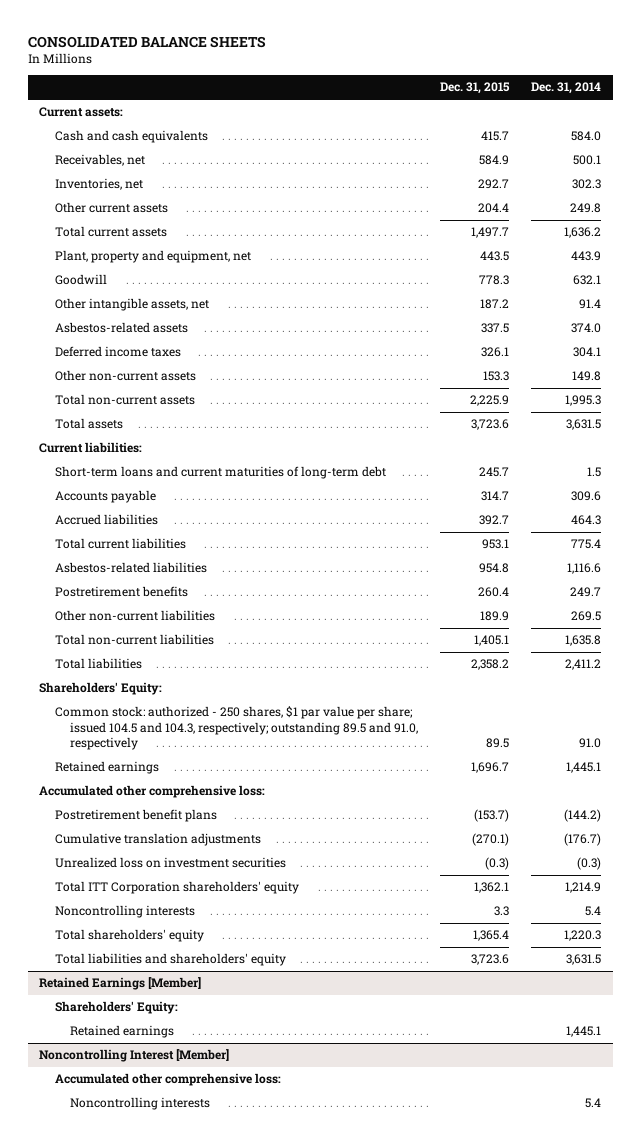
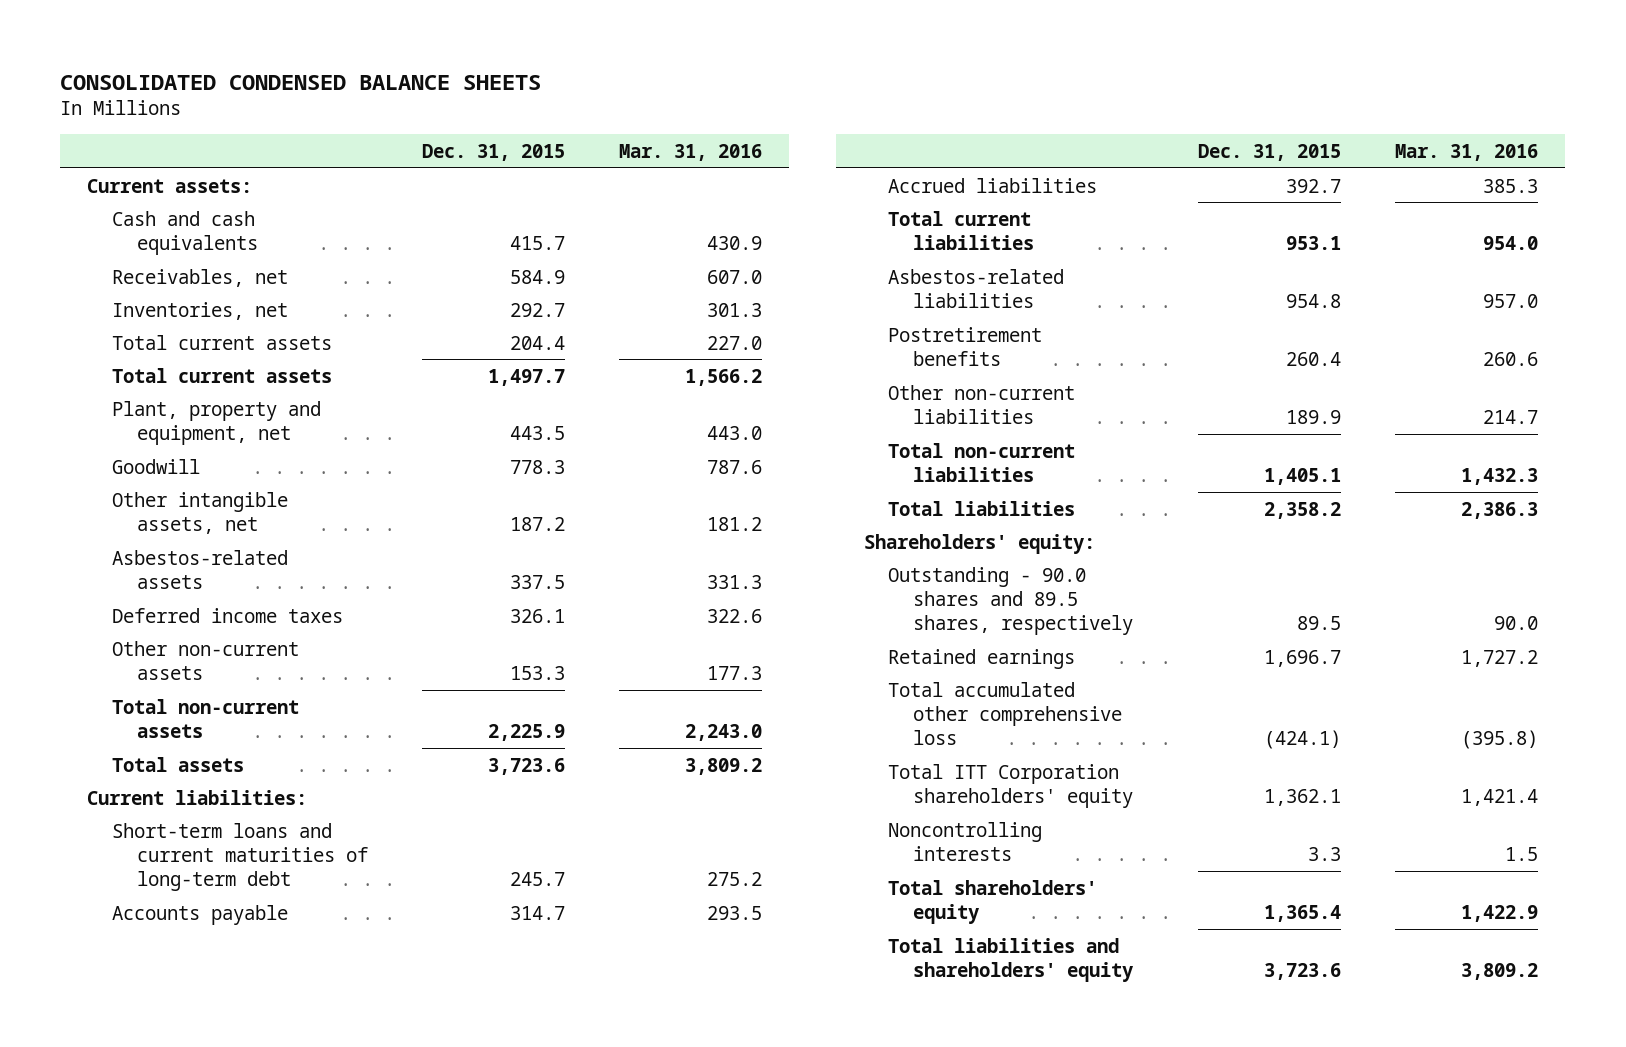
- CONSOLIDATED BALANCE SHEETS
+ CONSOLIDATED CONDENSED BALANCE SHEETS
- | Dec. 31, 2015 | Dec. 31, 2014
+ | Dec. 31, 2015 | Mar. 31, 2016
- Other current assets | 204.4 | 249.8
+ Total current assets | 204.4 | 227.0
- Shareholders' Equity:
- Common stock: authorized - 250 shares, $1 par value per share; issued 104.5 and 104.3, respectively; outstanding 89.5 and 91.0, respectively | 89.5 | 91.0
+ Shareholders' equity:
+ Outstanding - 90.0 shares and 89.5 shares, respectively | 89.5 | 90.0
- Accumulated other comprehensive loss:
- Postretirement benefit plans | (153.7) | (144.2)
- Cumulative translation adjustments | (270.1) | (176.7)
- Unrealized loss on investment securities | (0.3) | (0.3)
+ Total accumulated other comprehensive loss | (424.1) | (395.8)
- Retained Earnings [Member]
- Shareholders' Equity:
- Retained earnings | | 1,445.1
- Noncontrolling Interest [Member]
- Accumulated other comprehensive loss:
- Noncontrolling interests | | 5.4

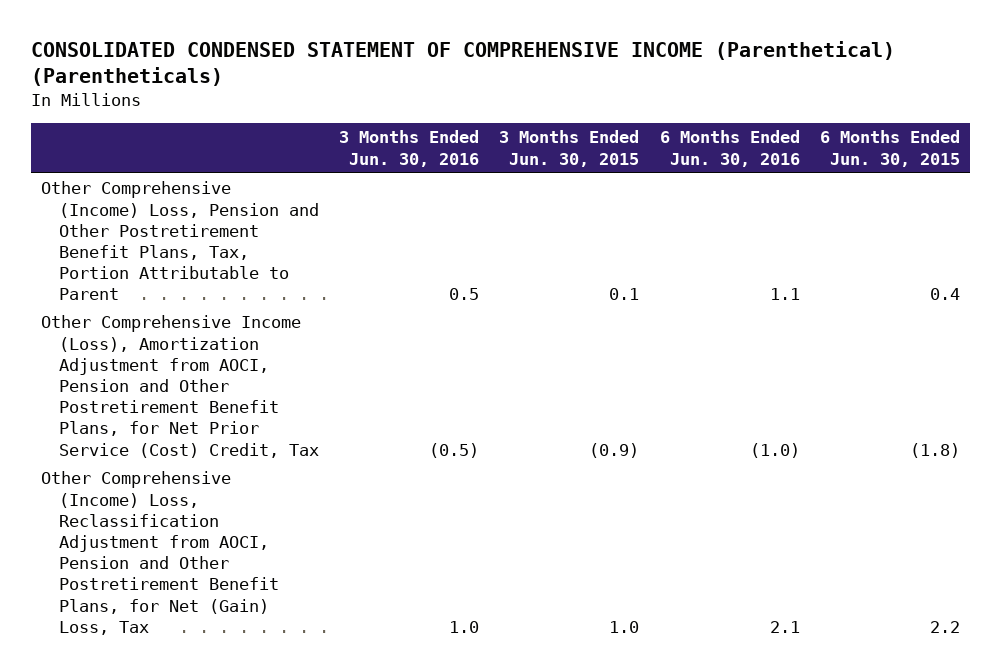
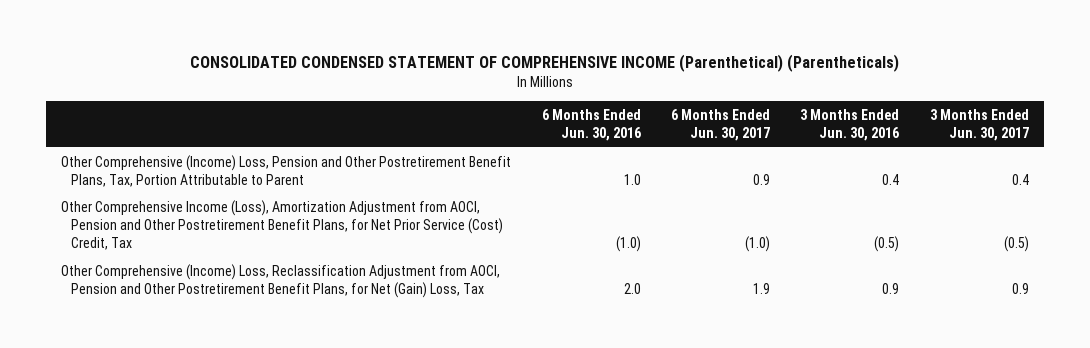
- | 3 Months Ended Jun. 30, 2016 | 3 Months Ended Jun. 30, 2015 | 6 Months Ended Jun. 30, 2016 | 6 Months Ended Jun. 30, 2015
+ | 6 Months Ended Jun. 30, 2016 | 6 Months Ended Jun. 30, 2017 | 3 Months Ended Jun. 30, 2016 | 3 Months Ended Jun. 30, 2017
- Other Comprehensive (Income) Loss, Pension and Other Postretirement Benefit Plans, Tax, Portion Attributable to Parent | 0.5 | 0.1 | 1.1 | 0.4
+ Other Comprehensive (Income) Loss, Pension and Other Postretirement Benefit Plans, Tax, Portion Attributable to Parent | 1.0 | 0.9 | 0.4 | 0.4
- Other Comprehensive (Income) Loss, Reclassification Adjustment from AOCI, Pension and Other Postretirement Benefit Plans, for Net (Gain) Loss, Tax | 1.0 | 1.0 | 2.1 | 2.2
+ Other Comprehensive (Income) Loss, Reclassification Adjustment from AOCI, Pension and Other Postretirement Benefit Plans, for Net (Gain) Loss, Tax | 2.0 | 1.9 | 0.9 | 0.9

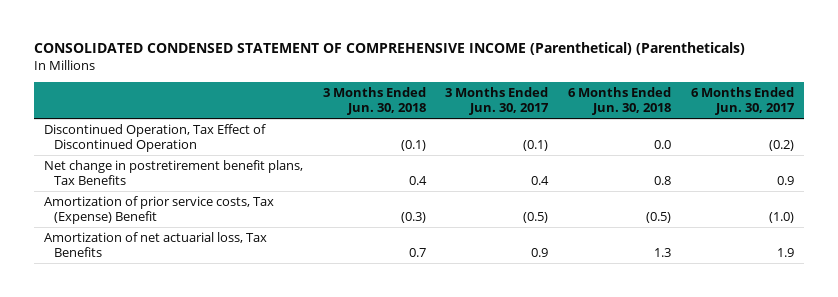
- | 6 Months Ended Jun. 30, 2016 | 6 Months Ended Jun. 30, 2017 | 3 Months Ended Jun. 30, 2016 | 3 Months Ended Jun. 30, 2017
+ | 3 Months Ended Jun. 30, 2018 | 3 Months Ended Jun. 30, 2017 | 6 Months Ended Jun. 30, 2018 | 6 Months Ended Jun. 30, 2017
- Other Comprehensive (Income) Loss, Pension and Other Postretirement Benefit Plans, Tax, Portion Attributable to Parent | 1.0 | 0.9 | 0.4 | 0.4
- Other Comprehensive Income (Loss), Amortization Adjustment from AOCI, Pension and Other Postretirement Benefit Plans, for Net Prior Service (Cost) Credit, Tax | (1.0) | (1.0) | (0.5) | (0.5)
- Other Comprehensive (Income) Loss, Reclassification Adjustment from AOCI, Pension and Other Postretirement Benefit Plans, for Net (Gain) Loss, Tax | 2.0 | 1.9 | 0.9 | 0.9
+ Discontinued Operation, Tax Effect of Discontinued Operation | (0.1) | (0.1) | 0.0 | (0.2)
+ Net change in postretirement benefit plans, Tax Benefits | 0.4 | 0.4 | 0.8 | 0.9
+ Amortization of prior service costs, Tax (Expense) Benefit | (0.3) | (0.5) | (0.5) | (1.0)
+ Amortization of net actuarial loss, Tax Benefits | 0.7 | 0.9 | 1.3 | 1.9

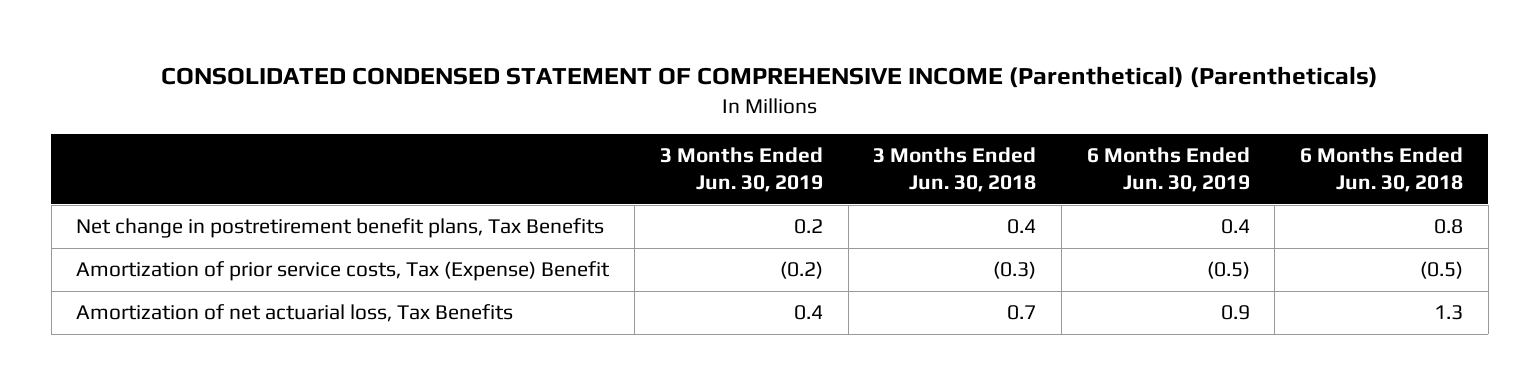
- | 3 Months Ended Jun. 30, 2018 | 3 Months Ended Jun. 30, 2017 | 6 Months Ended Jun. 30, 2018 | 6 Months Ended Jun. 30, 2017
+ | 3 Months Ended Jun. 30, 2019 | 3 Months Ended Jun. 30, 2018 | 6 Months Ended Jun. 30, 2019 | 6 Months Ended Jun. 30, 2018
- Discontinued Operation, Tax Effect of Discontinued Operation | (0.1) | (0.1) | 0.0 | (0.2)

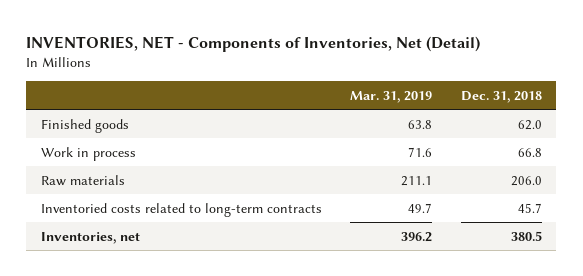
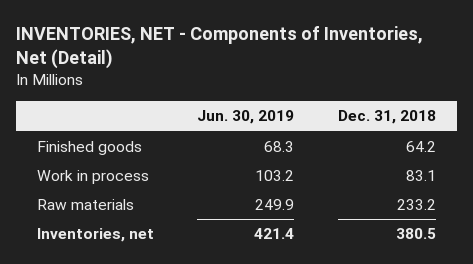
- | Mar. 31, 2019 | Dec. 31, 2018
+ | Jun. 30, 2019 | Dec. 31, 2018
- Finished goods | 63.8 | 62.0
- Work in process | 71.6 | 66.8
- Raw materials | 211.1 | 206.0
- Inventoried costs related to long-term contracts | 49.7 | 45.7
+ Finished goods | 68.3 | 64.2
+ Work in process | 103.2 | 83.1
+ Raw materials | 249.9 | 233.2

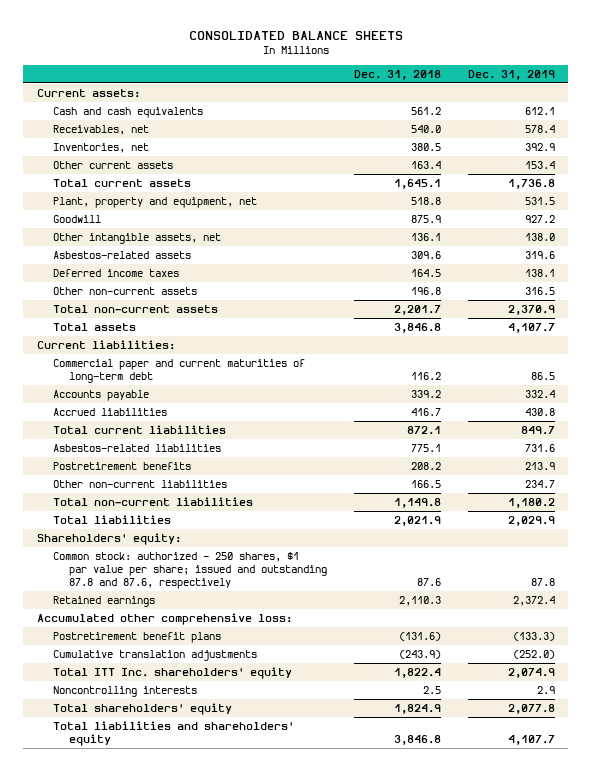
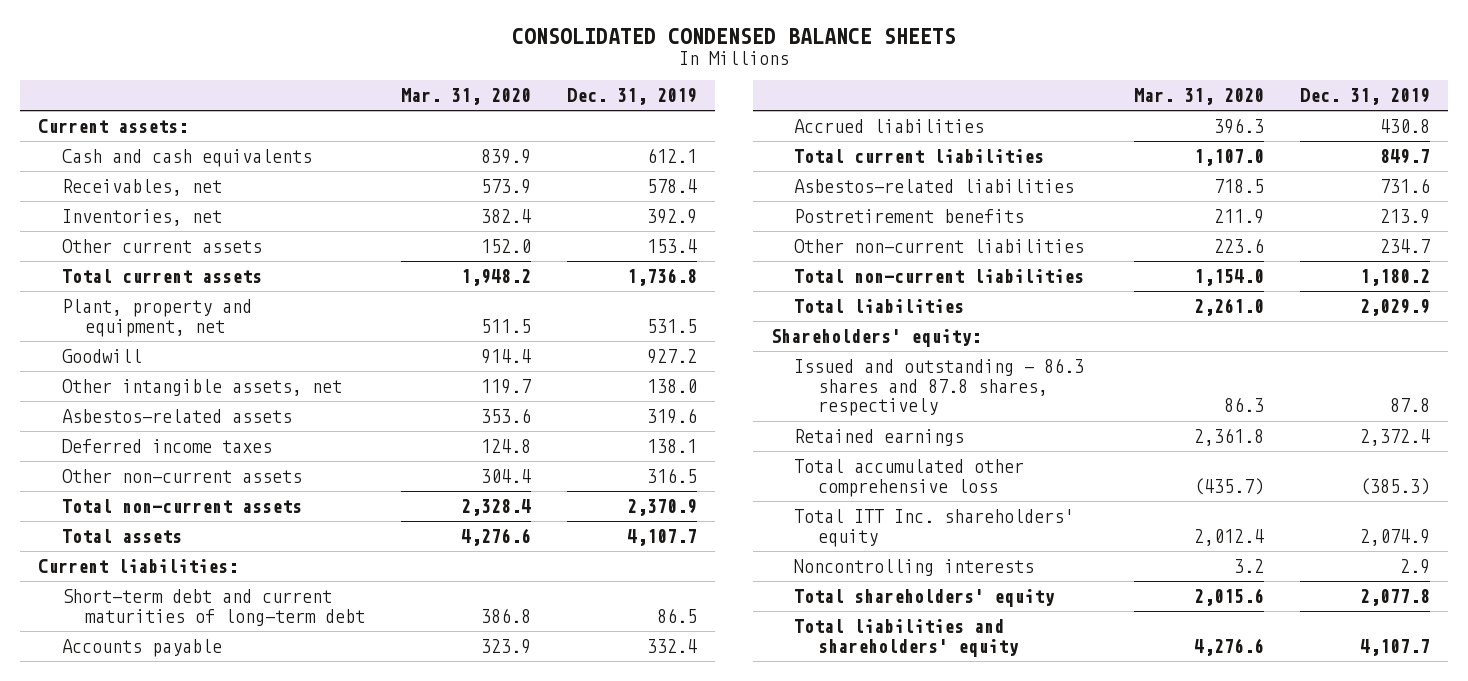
- CONSOLIDATED BALANCE SHEETS
+ CONSOLIDATED CONDENSED BALANCE SHEETS
- | Dec. 31, 2018 | Dec. 31, 2019
+ | Mar. 31, 2020 | Dec. 31, 2019
- Commercial paper and current maturities of long-term debt | 116.2 | 86.5
+ Short-term debt and current maturities of long-term debt | 386.8 | 86.5
- Common stock: authorized - 250 shares, $1 par value per share; issued and outstanding 87.8 and 87.6, respectively | 87.6 | 87.8
+ Issued and outstanding - 86.3 shares and 87.8 shares, respectively | 86.3 | 87.8
- Accumulated other comprehensive loss:
- Postretirement benefit plans | (131.6) | (133.3)
- Cumulative translation adjustments | (243.9) | (252.0)
+ Total accumulated other comprehensive loss | (435.7) | (385.3)

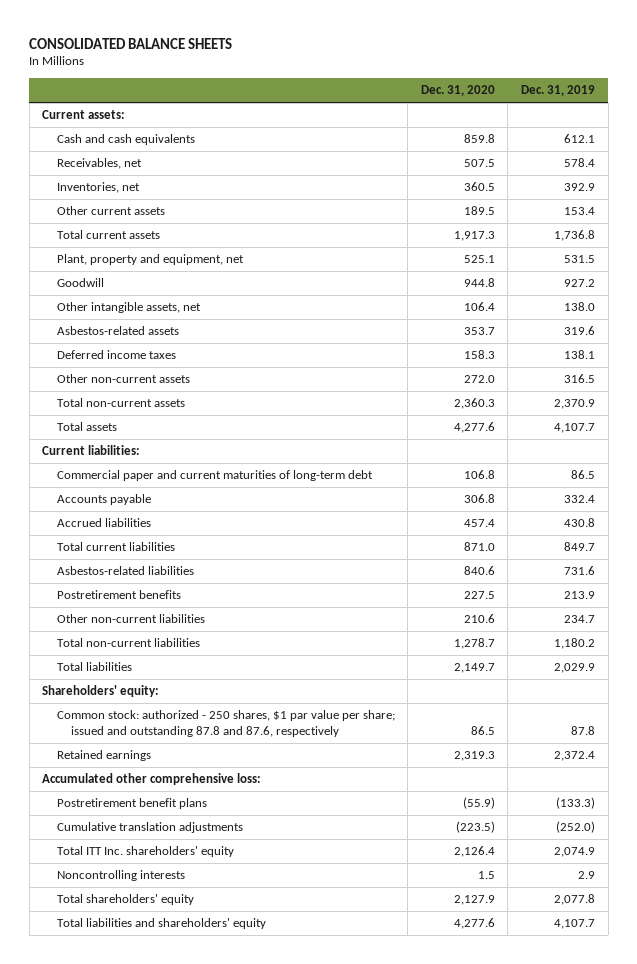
- CONSOLIDATED CONDENSED BALANCE SHEETS
+ CONSOLIDATED BALANCE SHEETS
- | Mar. 31, 2020 | Dec. 31, 2019
+ | Dec. 31, 2020 | Dec. 31, 2019
- Short-term debt and current maturities of long-term debt | 386.8 | 86.5
+ Commercial paper and current maturities of long-term debt | 106.8 | 86.5
- Issued and outstanding - 86.3 shares and 87.8 shares, respectively | 86.3 | 87.8
+ Common stock: authorized - 250 shares, $1 par value per share; issued and outstanding 87.8 and 87.6, respectively | 86.5 | 87.8
- Total accumulated other comprehensive loss | (435.7) | (385.3)
+ Accumulated other comprehensive loss:
+ Postretirement benefit plans | (55.9) | (133.3)
+ Cumulative translation adjustments | (223.5) | (252.0)

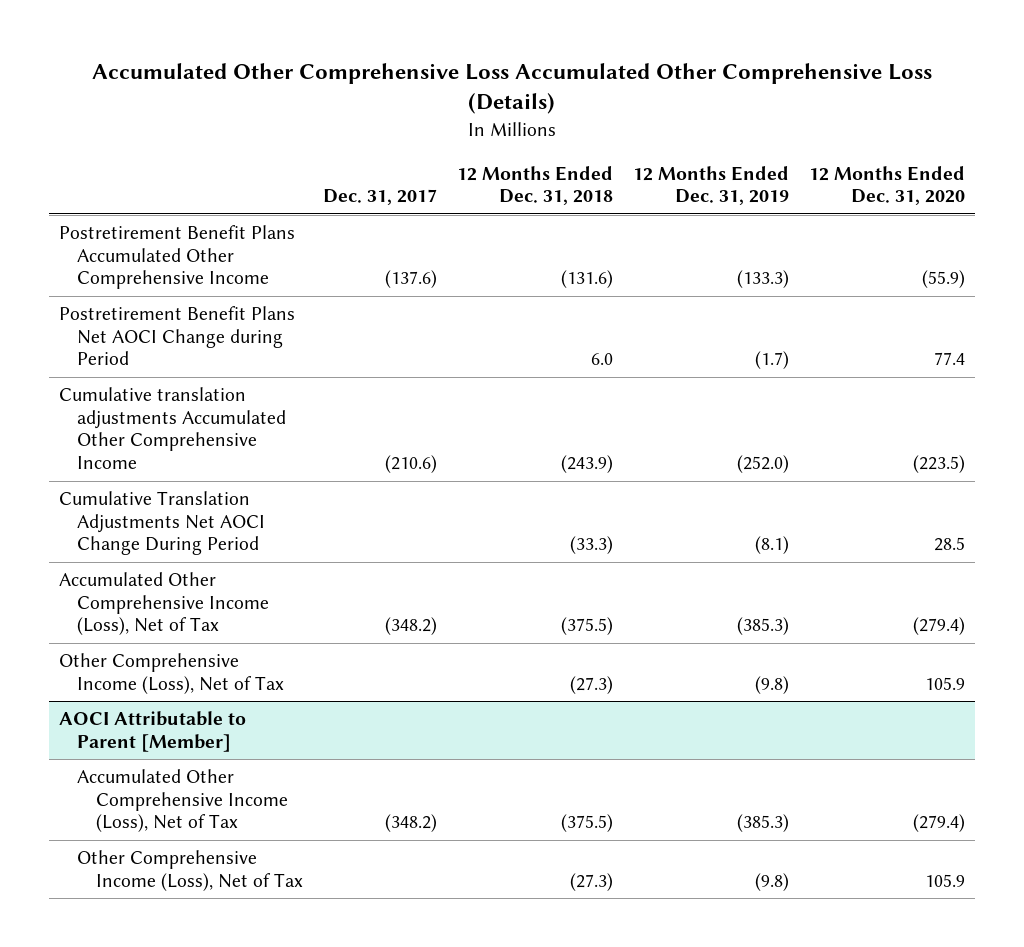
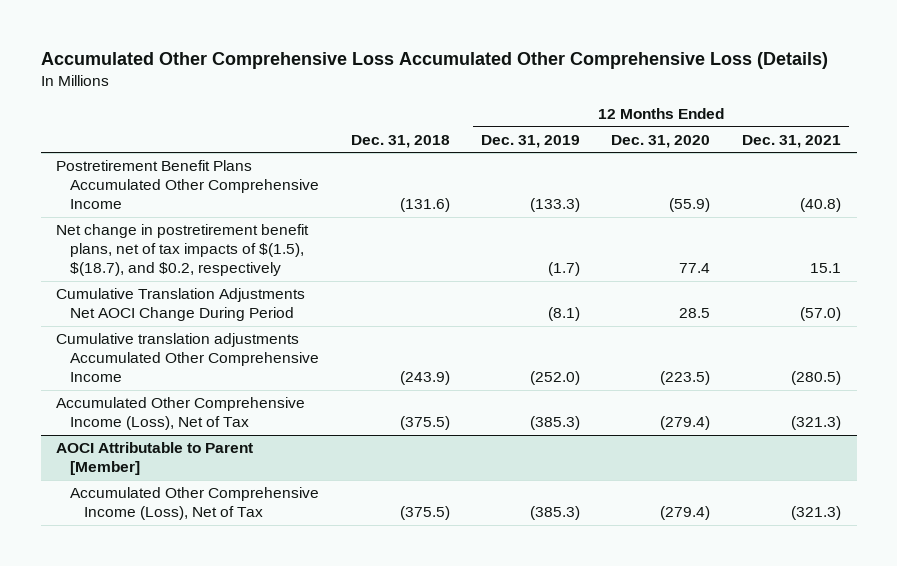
- | Dec. 31, 2017 | 12 Months Ended Dec. 31, 2018 | 12 Months Ended Dec. 31, 2019 | 12 Months Ended Dec. 31, 2020
+ | Dec. 31, 2018 | 12 Months Ended Dec. 31, 2019 | 12 Months Ended Dec. 31, 2020 | 12 Months Ended Dec. 31, 2021
- Postretirement Benefit Plans Net AOCI Change during Period | | 6.0 | (1.7) | 77.4
+ Net change in postretirement benefit plans, net of tax impacts of $(1.5), $(18.7), and $0.2, respectively | | (1.7) | 77.4 | 15.1
moved down: Cumulative translation adjustments Accumulated Other Comprehensive Income | (243.9) | (252.0) | (223.5) | (280.5)
- Other Comprehensive Income (Loss), Net of Tax | | (27.3) | (9.8) | 105.9
@ AOCI Attributable to Parent [Member]
- Other Comprehensive Income (Loss), Net of Tax | | (27.3) | (9.8) | 105.9

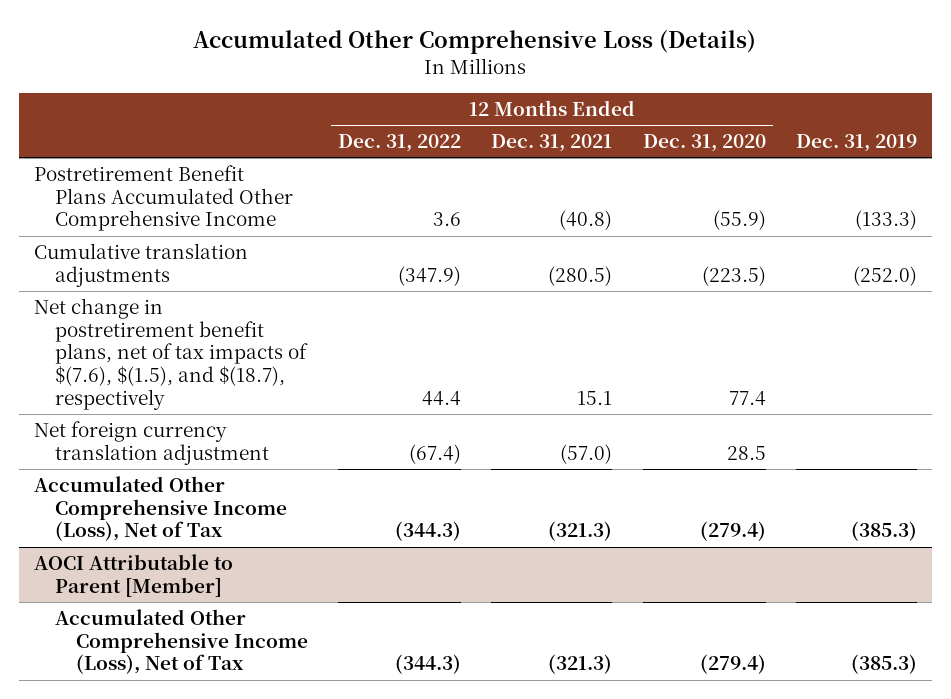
- Accumulated Other Comprehensive Loss Accumulated Other Comprehensive Loss (Details)
+ Accumulated Other Comprehensive Loss (Details)
- | Dec. 31, 2018 | 12 Months Ended Dec. 31, 2019 | 12 Months Ended Dec. 31, 2020 | 12 Months Ended Dec. 31, 2021
+ | 12 Months Ended Dec. 31, 2022 | 12 Months Ended Dec. 31, 2021 | 12 Months Ended Dec. 31, 2020 | Dec. 31, 2019
- Net change in postretirement benefit plans, net of tax impacts of $(1.5), $(18.7), and $0.2, respectively | | (1.7) | 77.4 | 15.1
- Cumulative Translation Adjustments Net AOCI Change During Period | | (8.1) | 28.5 | (57.0)
- Cumulative translation adjustments Accumulated Other Comprehensive Income | (243.9) | (252.0) | (223.5) | (280.5)
+ Cumulative translation adjustments | (347.9) | (280.5) | (223.5) | (252.0)
+ Net change in postretirement benefit plans, net of tax impacts of $(7.6), $(1.5), and $(18.7), respectively | 44.4 | 15.1 | 77.4 |
+ Net foreign currency translation adjustment | (67.4) | (57.0) | 28.5 |

